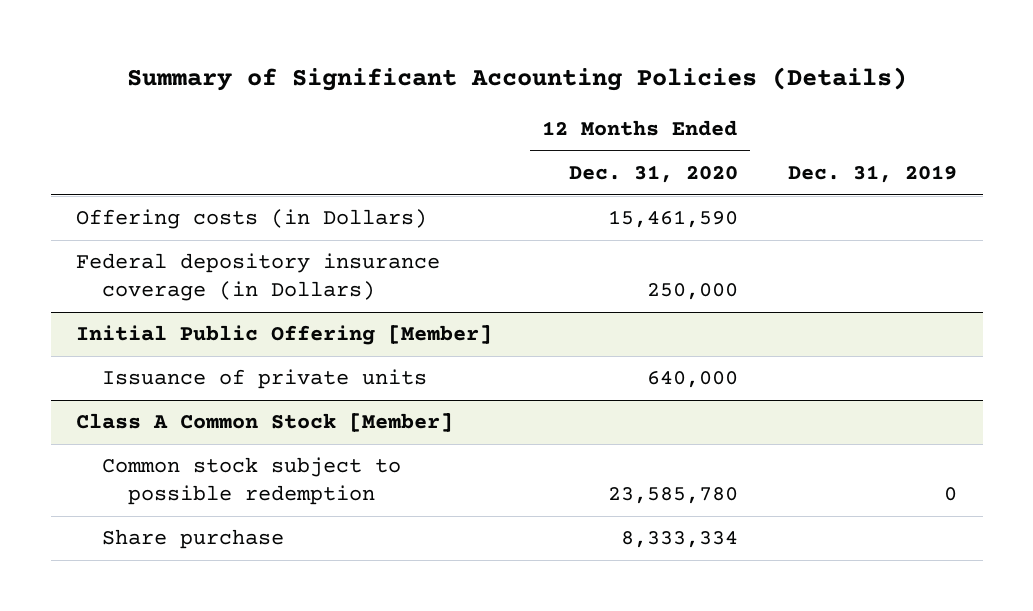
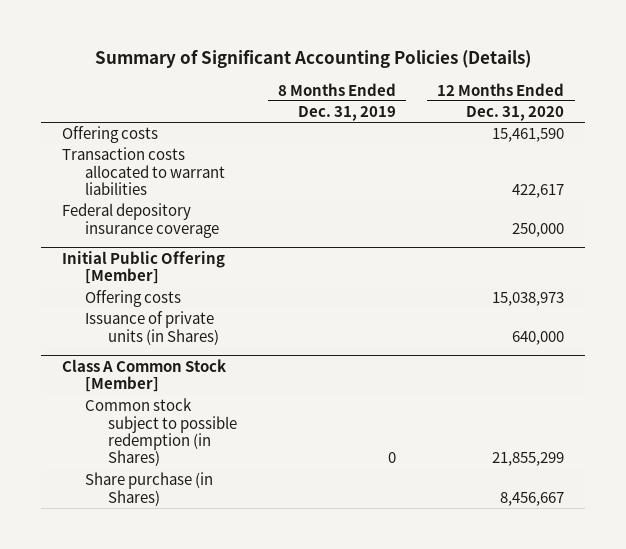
- | 12 Months Ended Dec. 31, 2020 | Dec. 31, 2019
+ | 8 Months Ended Dec. 31, 2019 | 12 Months Ended Dec. 31, 2020
- Offering costs (in Dollars) | 15,461,590 |
- Federal depository insurance coverage (in Dollars) | 250,000 |
+ Offering costs | | 15,461,590
+ Transaction costs allocated to warrant liabilities | | 422,617
+ Federal depository insurance coverage | | 250,000
@ Initial Public Offering [Member]
- Issuance of private units | 640,000 |
+ Offering costs | | 15,038,973
+ Issuance of private units (in Shares) | | 640,000
@ Class A Common Stock [Member]
- Common stock subject to possible redemption | 23,585,780 | 0
- Share purchase | 8,333,334 |
+ Common stock subject to possible redemption (in Shares) | 0 | 21,855,299
+ Share purchase (in Shares) | | 8,456,667

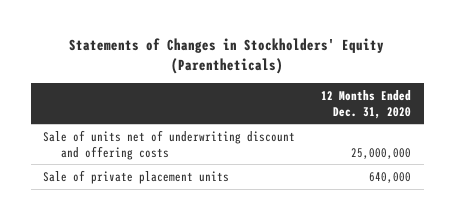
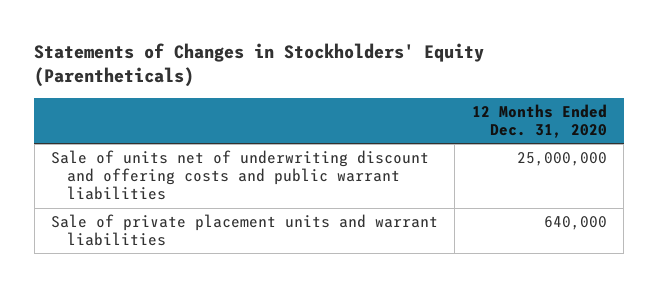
- Sale of units net of underwriting discount and offering costs | 25,000,000
- Sale of private placement units | 640,000
+ Sale of units net of underwriting discount and offering costs and public warrant liabilities | 25,000,000
+ Sale of private placement units and warrant liabilities | 640,000

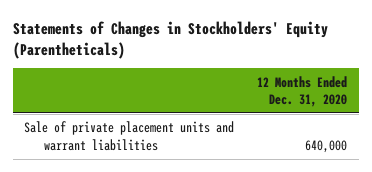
- Sale of units net of underwriting discount and offering costs and public warrant liabilities | 25,000,000

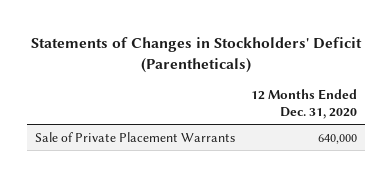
- Statements of Changes in Stockholders' Equity (Parentheticals)
+ Statements of Changes in Stockholders' Deficit (Parentheticals)
- Sale of private placement units and warrant liabilities | 640,000
+ Sale of Private Placement Warrants | 640,000

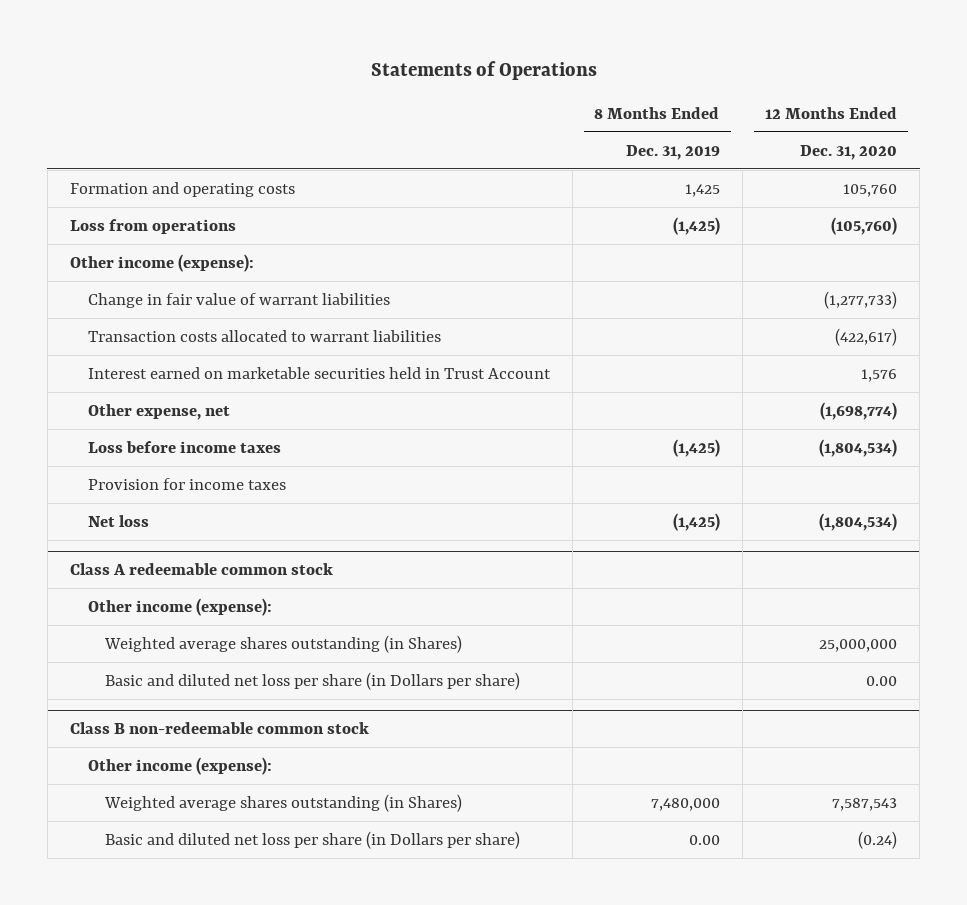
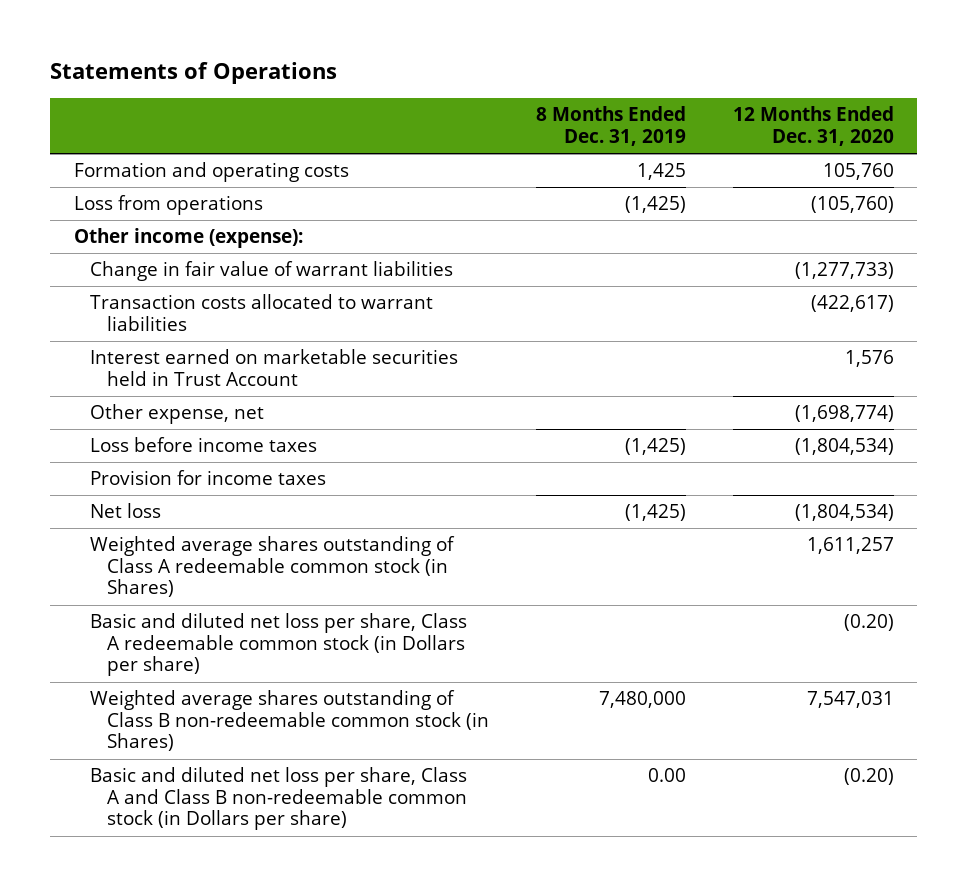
- Class A redeemable common stock
- Other income (expense):
- Weighted average shares outstanding (in Shares) | | 25,000,000
- Basic and diluted net loss per share (in Dollars per share) | | 0.00
- Class B non-redeemable common stock
- Other income (expense):
- Weighted average shares outstanding (in Shares) | 7,480,000 | 7,587,543
- Basic and diluted net loss per share (in Dollars per share) | 0.00 | (0.24)
+ Weighted average shares outstanding of Class A redeemable common stock (in Shares) | | 1,611,257
+ Basic and diluted net loss per share, Class A redeemable common stock (in Dollars per share) | | (0.20)
+ Weighted average shares outstanding of Class B non-redeemable common stock (in Shares) | 7,480,000 | 7,547,031
+ Basic and diluted net loss per share, Class A and Class B non-redeemable common stock (in Dollars per share) | 0.00 | (0.20)

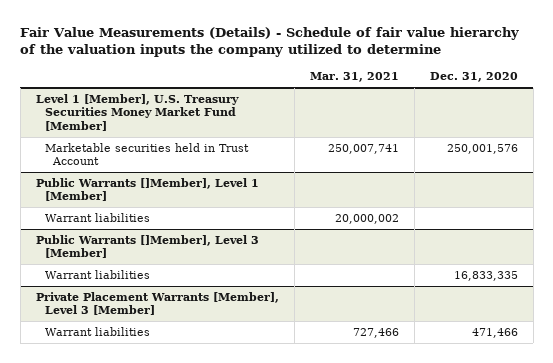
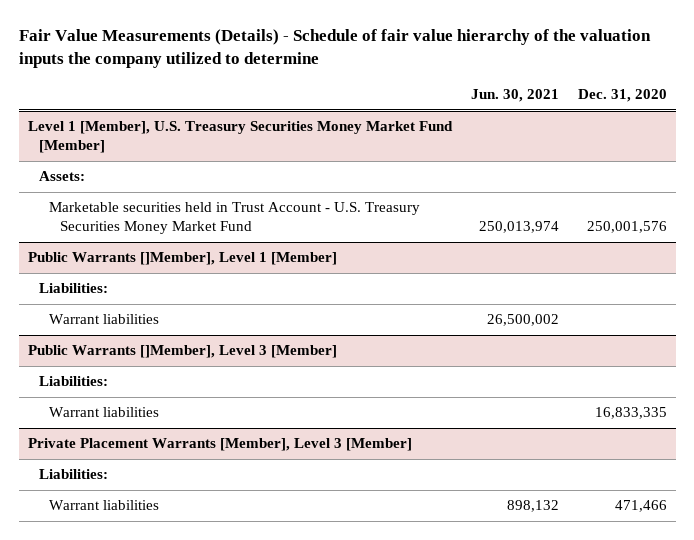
- | Mar. 31, 2021 | Dec. 31, 2020
+ | Jun. 30, 2021 | Dec. 31, 2020
@ Level 1 [Member], U.S. Treasury Securities Money Market Fund [Member]
- Marketable securities held in Trust Account | 250,007,741 | 250,001,576
+ Assets:
+ Marketable securities held in Trust Account - U.S. Treasury Securities Money Market Fund | 250,013,974 | 250,001,576
@ Public Warrants []Member], Level 1 [Member]
+ Liabilities:
@ Public Warrants []Member], Level 3 [Member]
+ Liabilities:
@ Private Placement Warrants [Member], Level 3 [Member]
+ Liabilities:

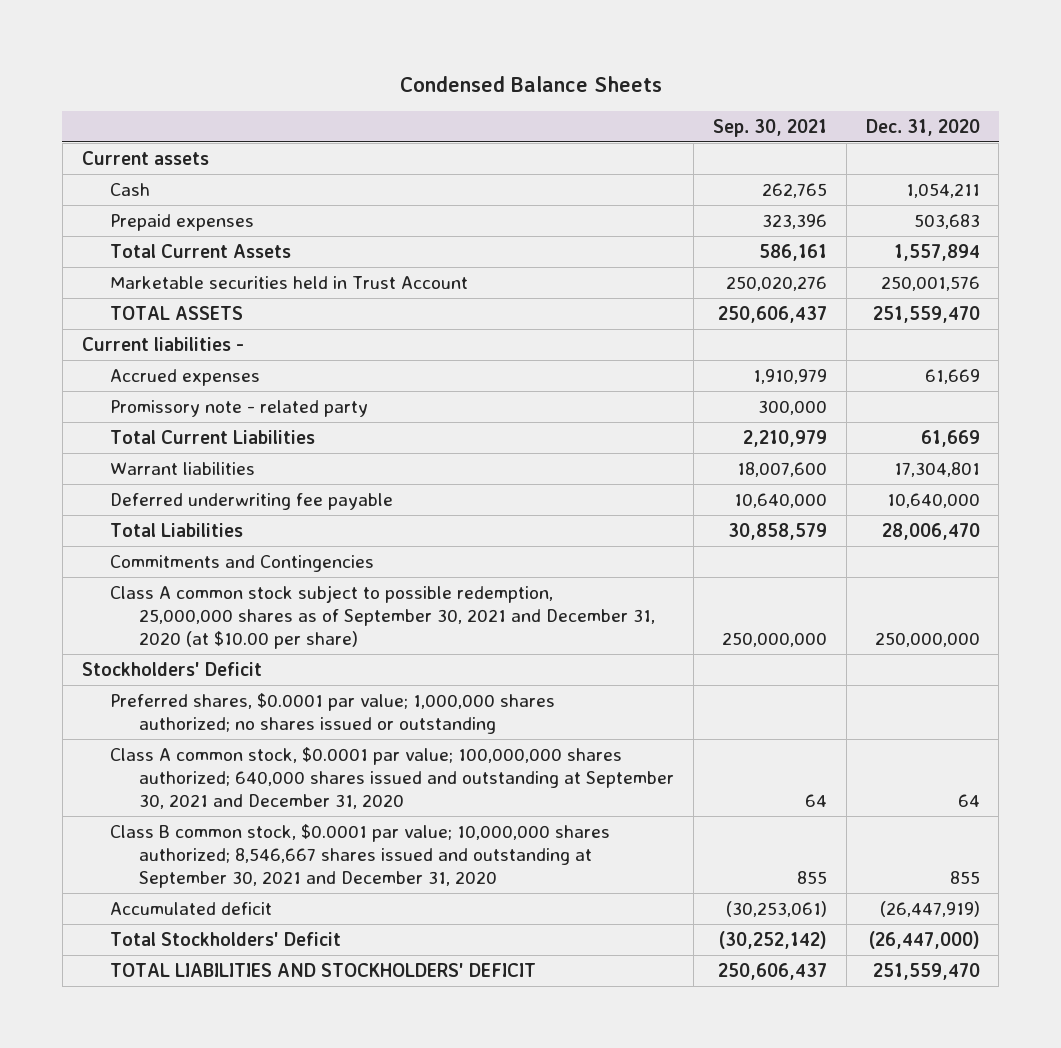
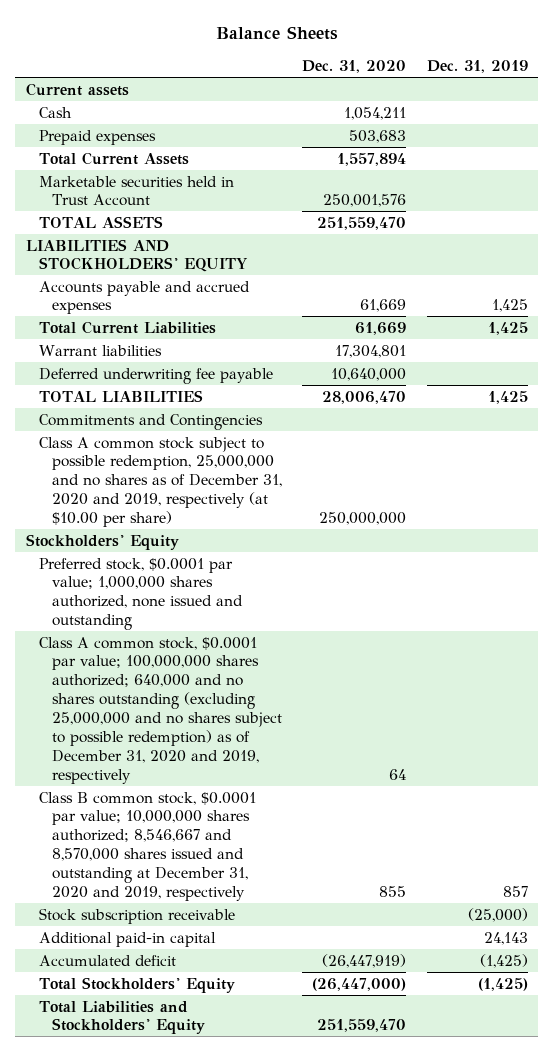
- Condensed Balance Sheets
+ Balance Sheets
- | Sep. 30, 2021 | Dec. 31, 2020
+ | Dec. 31, 2020 | Dec. 31, 2019
- Current liabilities -
- Accrued expenses | 1,910,979 | 61,669
- Promissory note - related party | 300,000 |
+ LIABILITIES AND STOCKHOLDERS' EQUITY
+ Accounts payable and accrued expenses | 61,669 | 1,425
- Total Liabilities | 30,858,579 | 28,006,470
+ TOTAL LIABILITIES | 28,006,470 | 1,425
- Class A common stock subject to possible redemption, 25,000,000 shares as of September 30, 2021 and December 31, 2020 (at $10.00 per share) | 250,000,000 | 250,000,000
- Stockholders' Deficit
- Preferred shares, $0.0001 par value; 1,000,000 shares authorized; no shares issued or outstanding
- Class A common stock, $0.0001 par value; 100,000,000 shares authorized; 640,000 shares issued and outstanding at September 30, 2021 and December 31, 2020 | 64 | 64
- Class B common stock, $0.0001 par value; 10,000,000 shares authorized; 8,546,667 shares issued and outstanding at September 30, 2021 and December 31, 2020 | 855 | 855
+ Class A common stock subject to possible redemption, 25,000,000 and no shares as of December 31, 2020 and 2019, respectively (at $10.00 per share) | 250,000,000 |
+ Stockholders' Equity
+ Preferred stock, $0.0001 par value; 1,000,000 shares authorized, none issued and outstanding
+ Class A common stock, $0.0001 par value; 100,000,000 shares authorized; 640,000 and no shares outstanding (excluding 25,000,000 and no shares subject to possible redemption) as of December 31, 2020 and 2019, respectively | 64 |
+ Class B common stock, $0.0001 par value; 10,000,000 shares authorized; 8,546,667 and 8,570,000 shares issued and outstanding at December 31, 2020 and 2019, respectively | 855 | 857
+ Stock subscription receivable | | (25,000)
+ Additional paid-in capital | | 24,143
- Total Stockholders' Deficit | (30,252,142) | (26,447,000)
- TOTAL LIABILITIES AND STOCKHOLDERS' DEFICIT | 250,606,437 | 251,559,470
+ Total Stockholders' Equity | (26,447,000) | (1,425)
+ Total Liabilities and Stockholders' Equity | 251,559,470 |

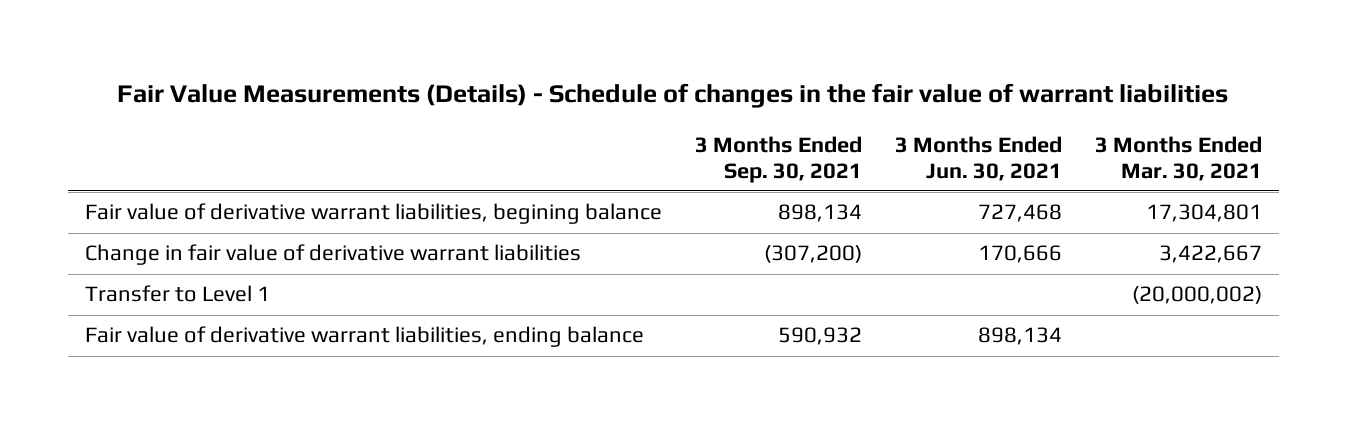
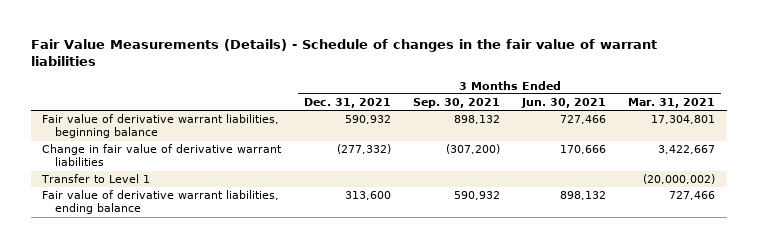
- | 3 Months Ended Sep. 30, 2021 | 3 Months Ended Jun. 30, 2021 | 3 Months Ended Mar. 30, 2021
+ | 3 Months Ended Dec. 31, 2021 | 3 Months Ended Sep. 30, 2021 | 3 Months Ended Jun. 30, 2021 | 3 Months Ended Mar. 31, 2021
- Fair value of derivative warrant liabilities, begining balance | 898,134 | 727,468 | 17,304,801
+ Fair value of derivative warrant liabilities, beginning balance | 590,932 | 898,132 | 727,466 | 17,304,801
- Fair value of derivative warrant liabilities, ending balance | 590,932 | 898,134 |
+ Fair value of derivative warrant liabilities, ending balance | 313,600 | 590,932 | 898,132 | 727,466

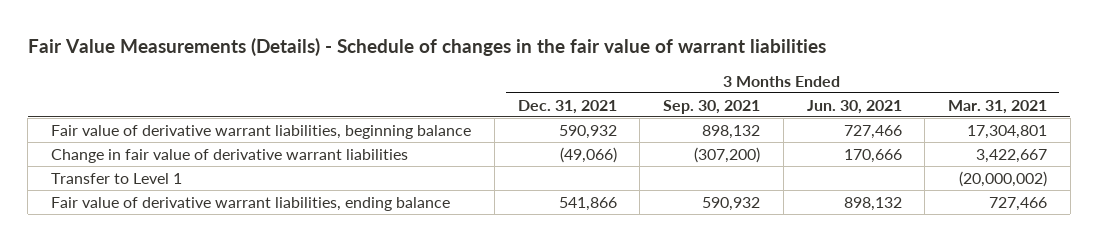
- Change in fair value of derivative warrant liabilities | (277,332) | (307,200) | 170,666 | 3,422,667
+ Change in fair value of derivative warrant liabilities | (49,066) | (307,200) | 170,666 | 3,422,667
- Fair value of derivative warrant liabilities, ending balance | 313,600 | 590,932 | 898,132 | 727,466
+ Fair value of derivative warrant liabilities, ending balance | 541,866 | 590,932 | 898,132 | 727,466

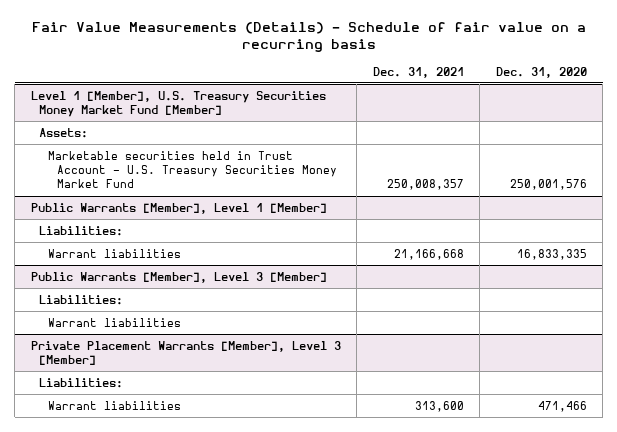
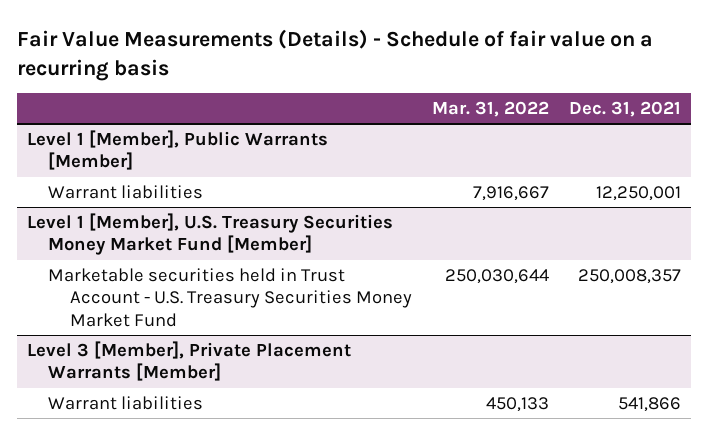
- | Dec. 31, 2021 | Dec. 31, 2020
+ | Mar. 31, 2022 | Dec. 31, 2021
+ Level 1 [Member], Public Warrants [Member]
+ Warrant liabilities | 7,916,667 | 12,250,001
@ Level 1 [Member], U.S. Treasury Securities Money Market Fund [Member]
- Assets:
- Public Warrants [Member], Level 1 [Member]
- Liabilities:
- Warrant liabilities | 21,166,668 | 16,833,335
- Public Warrants [Member], Level 3 [Member]
- Liabilities:
- Warrant liabilities
- Private Placement Warrants [Member], Level 3 [Member]
- Liabilities:
- Warrant liabilities | 313,600 | 471,466
+ Level 3 [Member], Private Placement Warrants [Member]
+ Warrant liabilities | 450,133 | 541,866

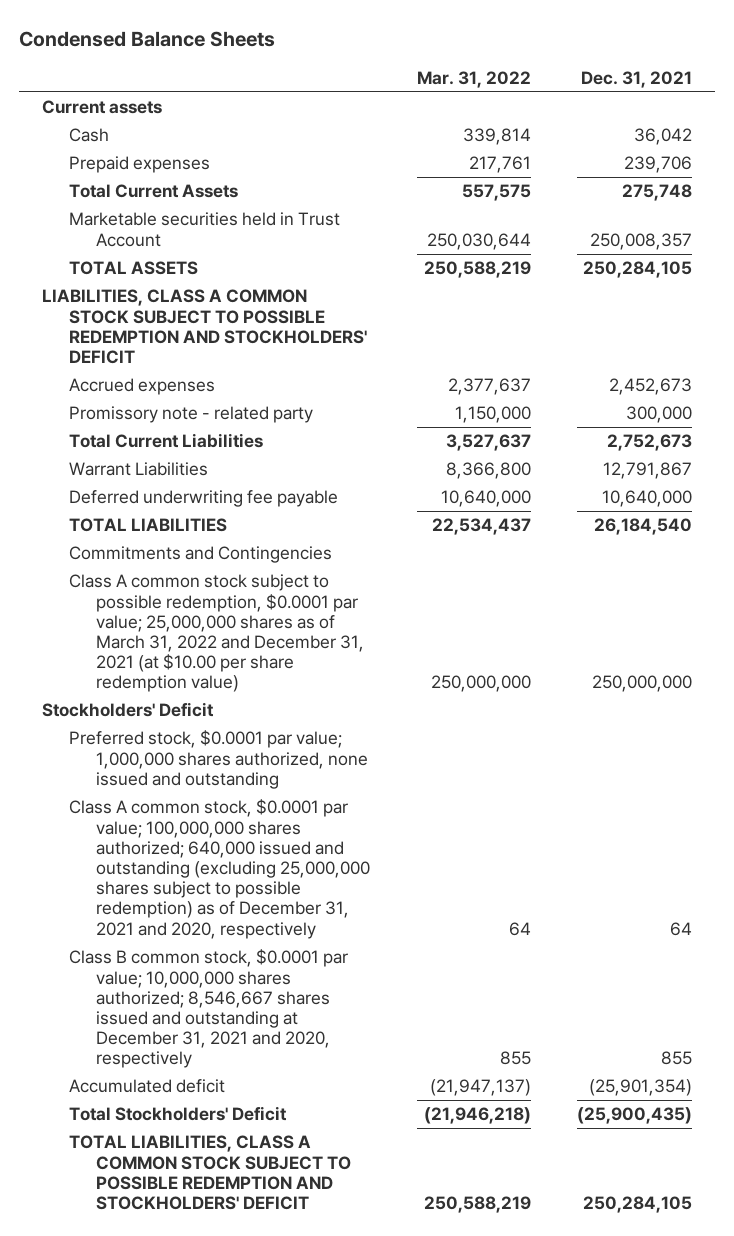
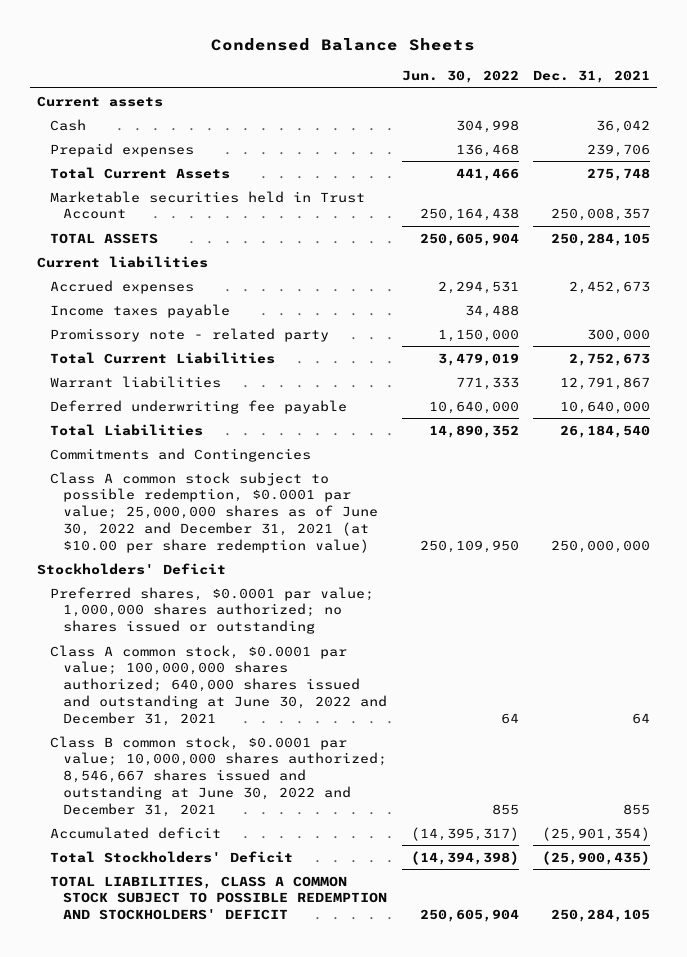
- | Mar. 31, 2022 | Dec. 31, 2021
+ | Jun. 30, 2022 | Dec. 31, 2021
- LIABILITIES, CLASS A COMMON STOCK SUBJECT TO POSSIBLE REDEMPTION AND STOCKHOLDERS' DEFICIT
+ Current liabilities
+ Income taxes payable | 34,488 |
- Warrant Liabilities | 8,366,800 | 12,791,867
+ Warrant liabilities | 771,333 | 12,791,867
- TOTAL LIABILITIES | 22,534,437 | 26,184,540
+ Total Liabilities | 14,890,352 | 26,184,540
- Class A common stock subject to possible redemption, $0.0001 par value; 25,000,000 shares as of March 31, 2022 and December 31, 2021 (at $10.00 per share redemption value) | 250,000,000 | 250,000,000
+ Class A common stock subject to possible redemption, $0.0001 par value; 25,000,000 shares as of June 30, 2022 and December 31, 2021 (at $10.00 per share redemption value) | 250,109,950 | 250,000,000
- Preferred stock, $0.0001 par value; 1,000,000 shares authorized, none issued and outstanding
- Class A common stock, $0.0001 par value; 100,000,000 shares authorized; 640,000 issued and outstanding (excluding 25,000,000 shares subject to possible redemption) as of December 31, 2021 and 2020, respectively | 64 | 64
- Class B common stock, $0.0001 par value; 10,000,000 shares authorized; 8,546,667 shares issued and outstanding at December 31, 2021 and 2020, respectively | 855 | 855
+ Preferred shares, $0.0001 par value; 1,000,000 shares authorized; no shares issued or outstanding
+ Class A common stock, $0.0001 par value; 100,000,000 shares authorized; 640,000 shares issued and outstanding at June 30, 2022 and December 31, 2021 | 64 | 64
+ Class B common stock, $0.0001 par value; 10,000,000 shares authorized; 8,546,667 shares issued and outstanding at June 30, 2022 and December 31, 2021 | 855 | 855

